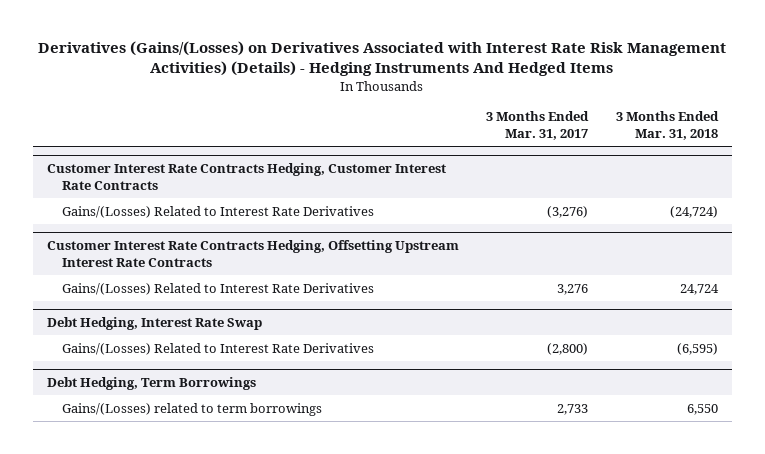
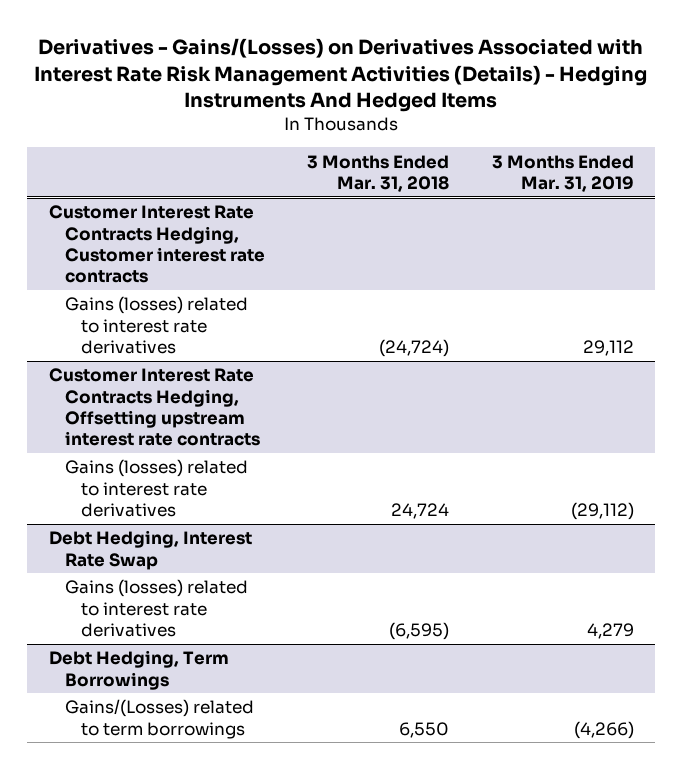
- Derivatives (Gains/(Losses) on Derivatives Associated with Interest Rate Risk Management Activities) (Details) - Hedging Instruments And Hedged Items
+ Derivatives - Gains/(Losses) on Derivatives Associated with Interest Rate Risk Management Activities (Details) - Hedging Instruments And Hedged Items
- | 3 Months Ended Mar. 31, 2017 | 3 Months Ended Mar. 31, 2018
+ | 3 Months Ended Mar. 31, 2018 | 3 Months Ended Mar. 31, 2019
- Customer Interest Rate Contracts Hedging, Customer Interest Rate Contracts
- Gains/(Losses) Related to Interest Rate Derivatives | (3,276) | (24,724)
- Customer Interest Rate Contracts Hedging, Offsetting Upstream Interest Rate Contracts
- Gains/(Losses) Related to Interest Rate Derivatives | 3,276 | 24,724
+ Customer Interest Rate Contracts Hedging, Customer interest rate contracts
+ Gains (losses) related to interest rate derivatives | (24,724) | 29,112
+ Customer Interest Rate Contracts Hedging, Offsetting upstream interest rate contracts
+ Gains (losses) related to interest rate derivatives | 24,724 | (29,112)
@ Debt Hedging, Interest Rate Swap
- Gains/(Losses) Related to Interest Rate Derivatives | (2,800) | (6,595)
+ Gains (losses) related to interest rate derivatives | (6,595) | 4,279

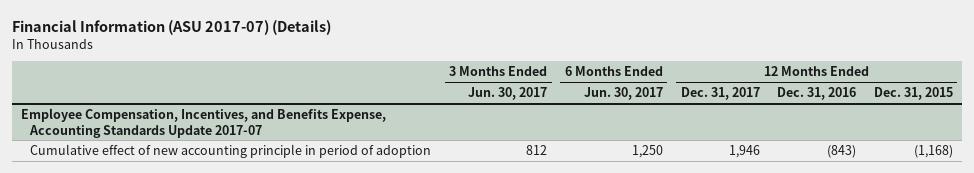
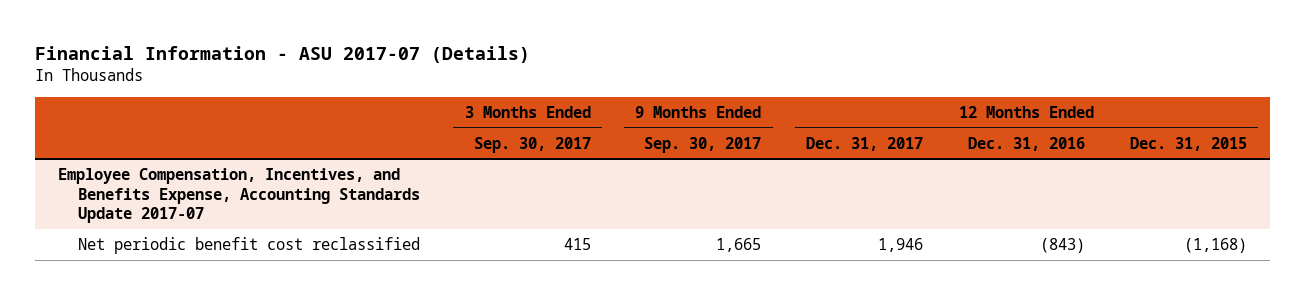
- Financial Information (ASU 2017-07) (Details)
+ Financial Information - ASU 2017-07 (Details)
- | 3 Months Ended Jun. 30, 2017 | 6 Months Ended Jun. 30, 2017 | 12 Months Ended Dec. 31, 2017 | 12 Months Ended Dec. 31, 2016 | 12 Months Ended Dec. 31, 2015
+ | 3 Months Ended Sep. 30, 2017 | 9 Months Ended Sep. 30, 2017 | 12 Months Ended Dec. 31, 2017 | 12 Months Ended Dec. 31, 2016 | 12 Months Ended Dec. 31, 2015
@ Employee Compensation, Incentives, and Benefits Expense, Accounting Standards Update 2017-07
- Cumulative effect of new accounting principle in period of adoption | 812 | 1,250 | 1,946 | (843) | (1,168)
+ Net periodic benefit cost reclassified | 415 | 1,665 | 1,946 | (843) | (1,168)

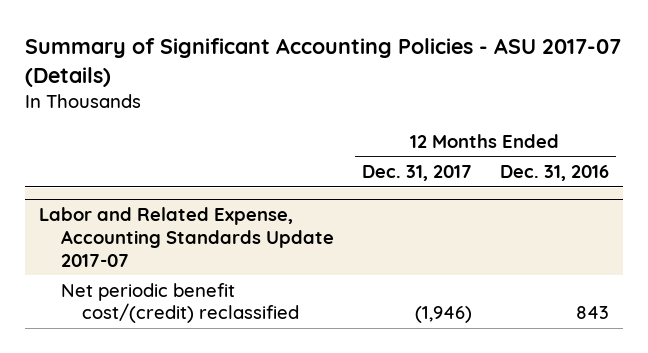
- Financial Information - ASU 2017-07 (Details)
+ Summary of Significant Accounting Policies - ASU 2017-07 (Details)
- | 3 Months Ended Sep. 30, 2017 | 9 Months Ended Sep. 30, 2017 | 12 Months Ended Dec. 31, 2017 | 12 Months Ended Dec. 31, 2016 | 12 Months Ended Dec. 31, 2015
+ | 12 Months Ended Dec. 31, 2017 | 12 Months Ended Dec. 31, 2016
- Employee Compensation, Incentives, and Benefits Expense, Accounting Standards Update 2017-07
- Net periodic benefit cost reclassified | 415 | 1,665 | 1,946 | (843) | (1,168)
+ Labor and Related Expense, Accounting Standards Update 2017-07
+ Net periodic benefit cost/(credit) reclassified | (1,946) | 843

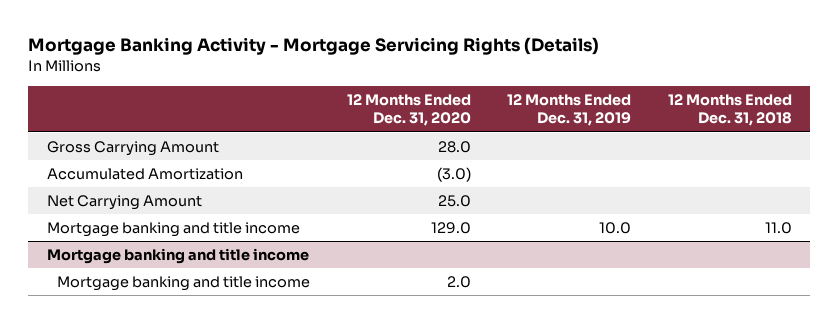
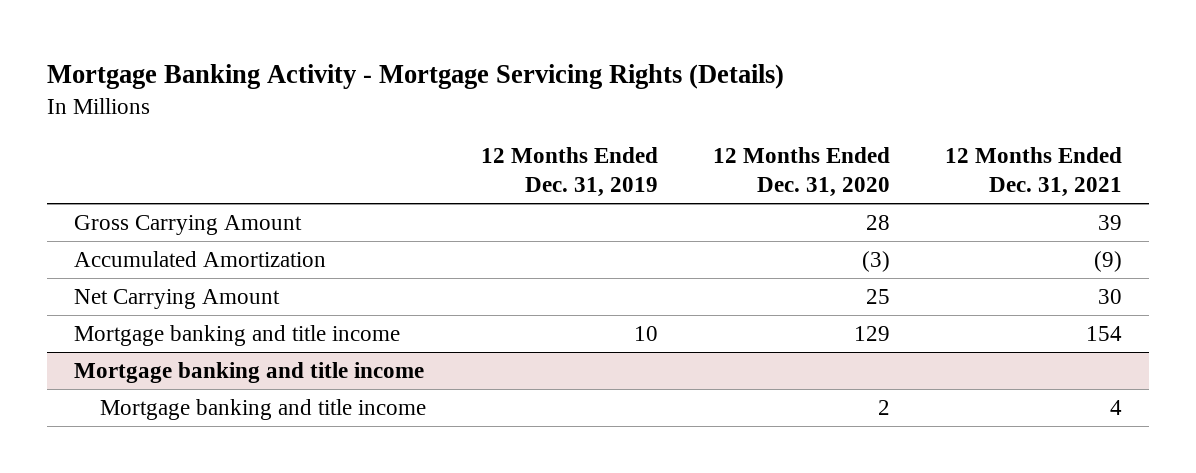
- | 12 Months Ended Dec. 31, 2020 | 12 Months Ended Dec. 31, 2019 | 12 Months Ended Dec. 31, 2018
+ | 12 Months Ended Dec. 31, 2019 | 12 Months Ended Dec. 31, 2020 | 12 Months Ended Dec. 31, 2021
- Gross Carrying Amount | 28.0 | |
- Accumulated Amortization | (3.0) | |
- Net Carrying Amount | 25.0 | |
- Mortgage banking and title income | 129.0 | 10.0 | 11.0
+ Gross Carrying Amount | | 28 | 39
+ Accumulated Amortization | | (3) | (9)
+ Net Carrying Amount | | 25 | 30
+ Mortgage banking and title income | 10 | 129 | 154
@ Mortgage banking and title income
- Mortgage banking and title income | 2.0 | |
+ Mortgage banking and title income | | 2 | 4

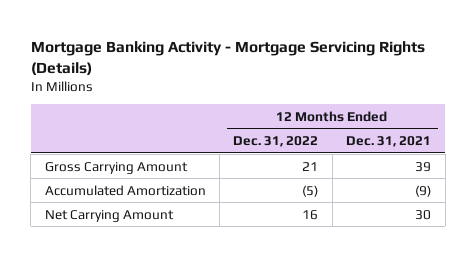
- | 12 Months Ended Dec. 31, 2019 | 12 Months Ended Dec. 31, 2020 | 12 Months Ended Dec. 31, 2021
+ | 12 Months Ended Dec. 31, 2022 | 12 Months Ended Dec. 31, 2021
- Mortgage banking and title income | 10 | 129 | 154
- Mortgage banking and title income
- Mortgage banking and title income | | 2 | 4

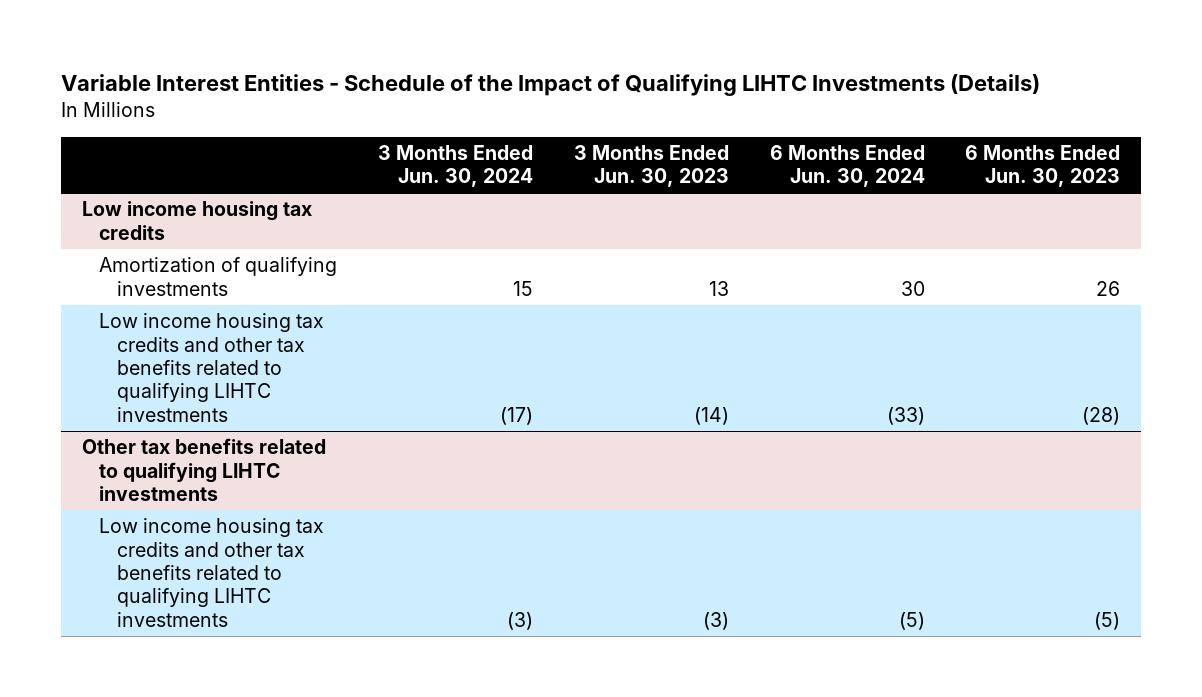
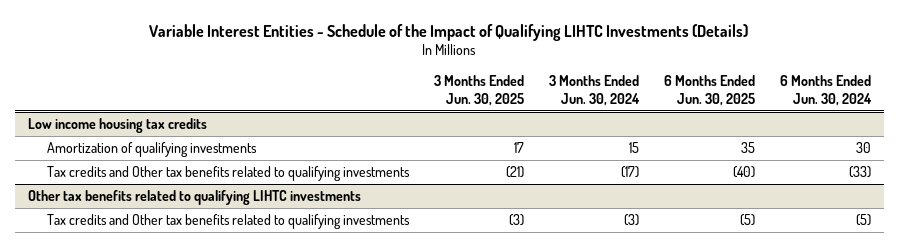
- | 3 Months Ended Jun. 30, 2024 | 3 Months Ended Jun. 30, 2023 | 6 Months Ended Jun. 30, 2024 | 6 Months Ended Jun. 30, 2023
+ | 3 Months Ended Jun. 30, 2025 | 3 Months Ended Jun. 30, 2024 | 6 Months Ended Jun. 30, 2025 | 6 Months Ended Jun. 30, 2024
@ Low income housing tax credits
- Low income housing tax credits and other tax benefits related to qualifying LIHTC investments | (17) | (14) | (33) | (28)
+ Tax credits and Other tax benefits related to qualifying investments | (21) | (17) | (40) | (33)
@ Other tax benefits related to qualifying LIHTC investments
- Low income housing tax credits and other tax benefits related to qualifying LIHTC investments | (3) | (3) | (5) | (5)
+ Tax credits and Other tax benefits related to qualifying investments | (3) | (3) | (5) | (5)

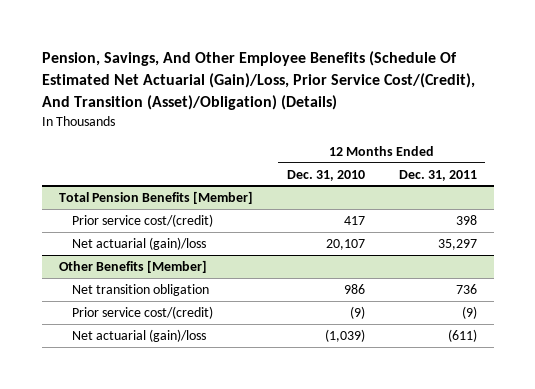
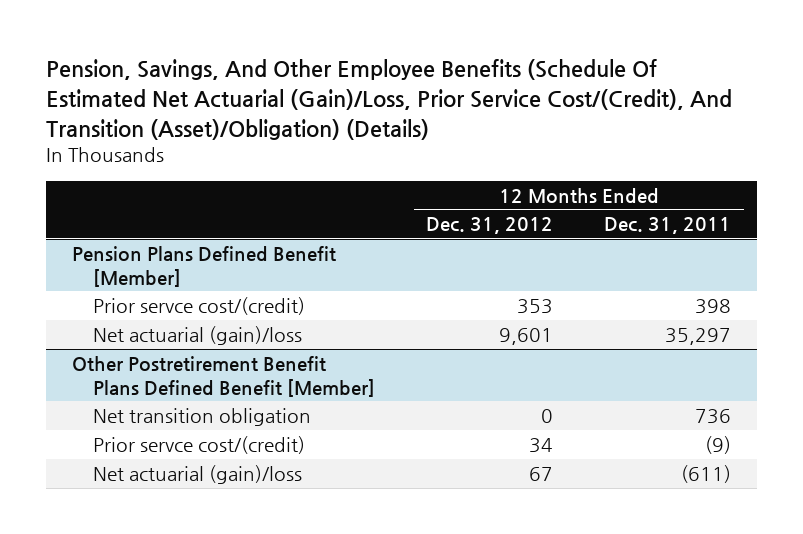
- | 12 Months Ended Dec. 31, 2010 | 12 Months Ended Dec. 31, 2011
+ | 12 Months Ended Dec. 31, 2012 | 12 Months Ended Dec. 31, 2011
- Total Pension Benefits [Member]
- Prior service cost/(credit) | 417 | 398
+ Pension Plans Defined Benefit [Member]
+ Prior servce cost/(credit) | 353 | 398
- Other Benefits [Member]
+ Other Postretirement Benefit Plans Defined Benefit [Member]
- Prior service cost/(credit) | (9) | (9)
+ Prior servce cost/(credit) | 34 | (9)

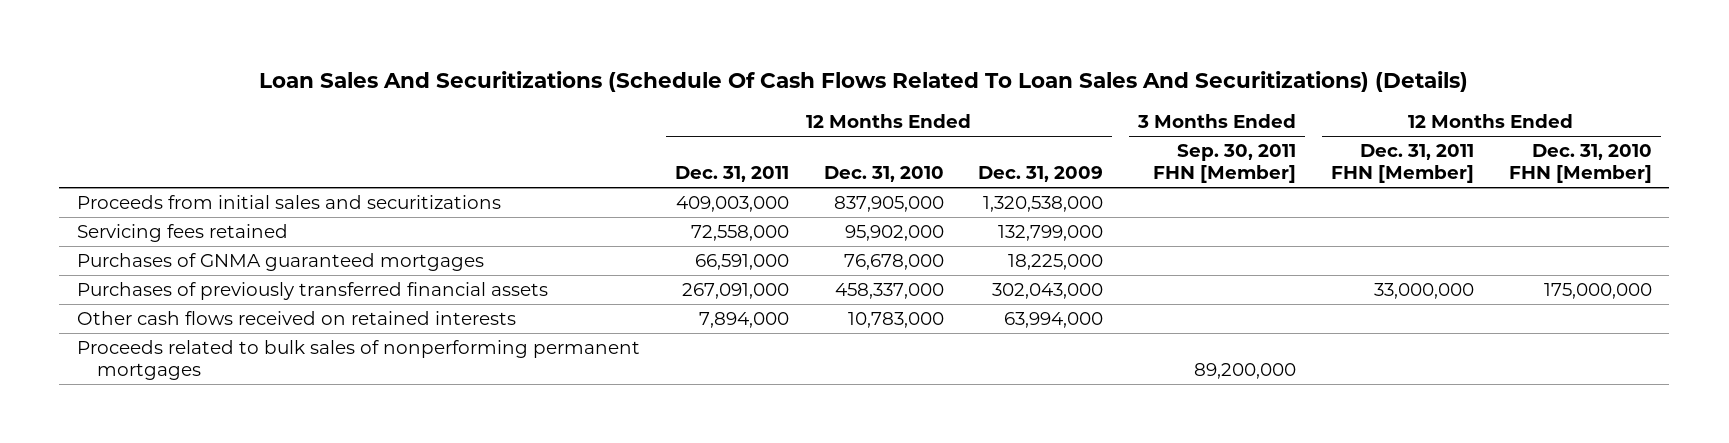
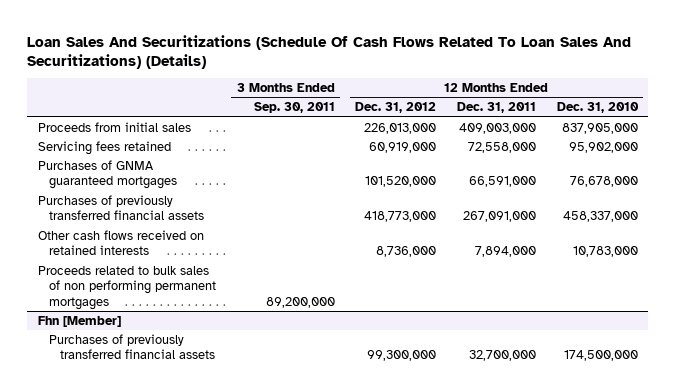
- | 12 Months Ended Dec. 31, 2011 | 12 Months Ended Dec. 31, 2010 | 12 Months Ended Dec. 31, 2009 | 3 Months Ended Sep. 30, 2011 FHN [Member] | 12 Months Ended Dec. 31, 2011 FHN [Member] | 12 Months Ended Dec. 31, 2010 FHN [Member]
+ | 3 Months Ended Sep. 30, 2011 | 12 Months Ended Dec. 31, 2012 | 12 Months Ended Dec. 31, 2011 | 12 Months Ended Dec. 31, 2010
- Proceeds from initial sales and securitizations | 409,003,000 | 837,905,000 | 1,320,538,000 | | |
+ Proceeds from initial sales | | 226,013,000 | 409,003,000 | 837,905,000
- Proceeds related to bulk sales of nonperforming permanent mortgages | | | | 89,200,000 | |
+ Proceeds related to bulk sales of non performing permanent mortgages | 89,200,000 | | |
+ Fhn [Member]
+ Purchases of previously transferred financial assets | | 99,300,000 | 32,700,000 | 174,500,000

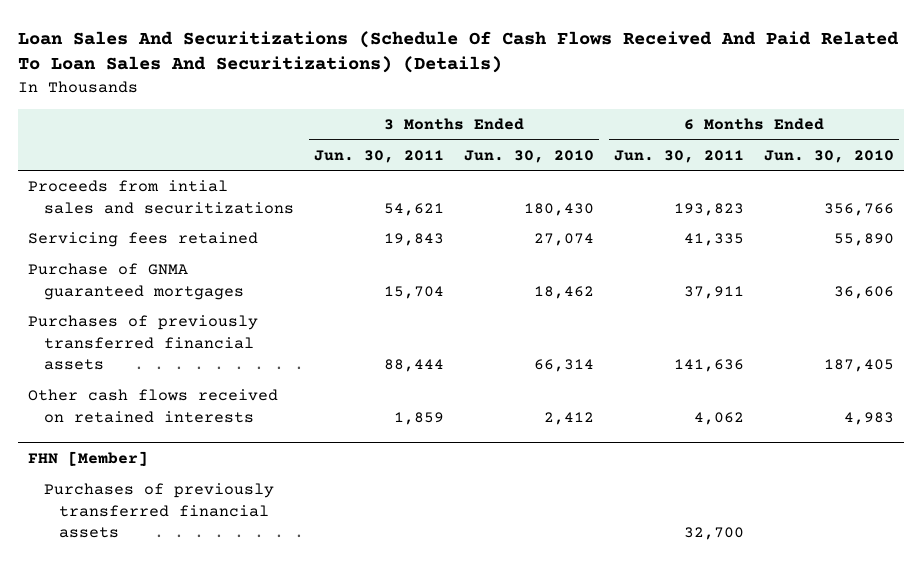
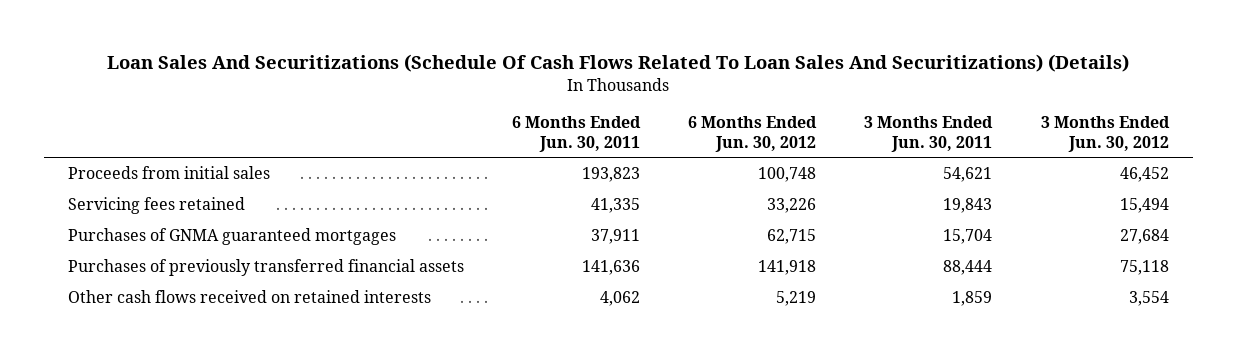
- Loan Sales And Securitizations (Schedule Of Cash Flows Received And Paid Related To Loan Sales And Securitizations) (Details)
+ Loan Sales And Securitizations (Schedule Of Cash Flows Related To Loan Sales And Securitizations) (Details)
- | 3 Months Ended Jun. 30, 2011 | 3 Months Ended Jun. 30, 2010 | 6 Months Ended Jun. 30, 2011 | 6 Months Ended Jun. 30, 2010
+ | 6 Months Ended Jun. 30, 2011 | 6 Months Ended Jun. 30, 2012 | 3 Months Ended Jun. 30, 2011 | 3 Months Ended Jun. 30, 2012
- Proceeds from intial sales and securitizations | 54,621 | 180,430 | 193,823 | 356,766
+ Proceeds from initial sales | 193,823 | 100,748 | 54,621 | 46,452
- Purchase of GNMA guaranteed mortgages | 15,704 | 18,462 | 37,911 | 36,606
+ Purchases of GNMA guaranteed mortgages | 37,911 | 62,715 | 15,704 | 27,684
- FHN [Member]
- Purchases of previously transferred financial assets | | | 32,700 |

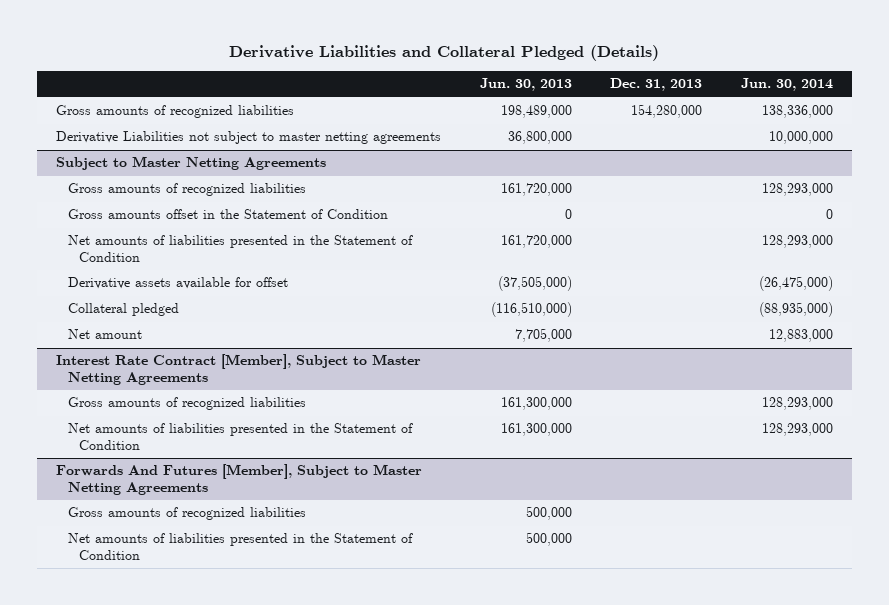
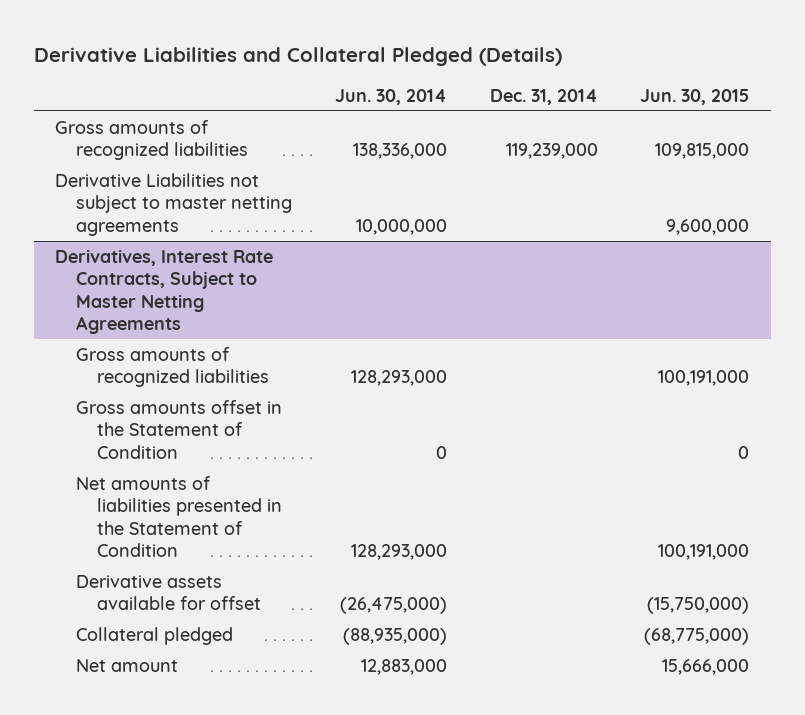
- | Jun. 30, 2013 | Dec. 31, 2013 | Jun. 30, 2014
+ | Jun. 30, 2014 | Dec. 31, 2014 | Jun. 30, 2015
- Subject to Master Netting Agreements
+ Derivatives, Interest Rate Contracts, Subject to Master Netting Agreements
- Interest Rate Contract [Member], Subject to Master Netting Agreements
- Gross amounts of recognized liabilities | 161,300,000 | | 128,293,000
- Net amounts of liabilities presented in the Statement of Condition | 161,300,000 | | 128,293,000
- Forwards And Futures [Member], Subject to Master Netting Agreements
- Gross amounts of recognized liabilities | 500,000 | |
- Net amounts of liabilities presented in the Statement of Condition | 500,000 | |

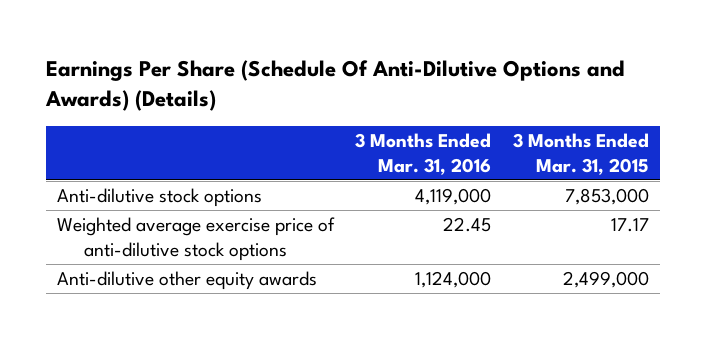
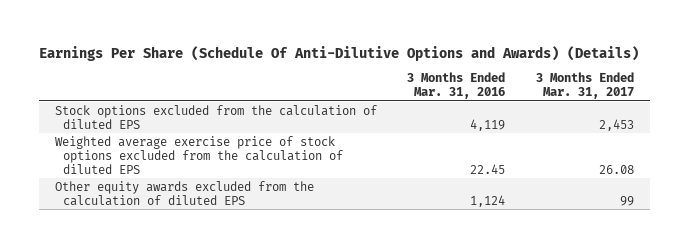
- | 3 Months Ended Mar. 31, 2016 | 3 Months Ended Mar. 31, 2015
+ | 3 Months Ended Mar. 31, 2016 | 3 Months Ended Mar. 31, 2017
- Anti-dilutive stock options | 4,119,000 | 7,853,000
- Weighted average exercise price of anti-dilutive stock options | 22.45 | 17.17
- Anti-dilutive other equity awards | 1,124,000 | 2,499,000
+ Stock options excluded from the calculation of diluted EPS | 4,119 | 2,453
+ Weighted average exercise price of stock options excluded from the calculation of diluted EPS | 22.45 | 26.08
+ Other equity awards excluded from the calculation of diluted EPS | 1,124 | 99

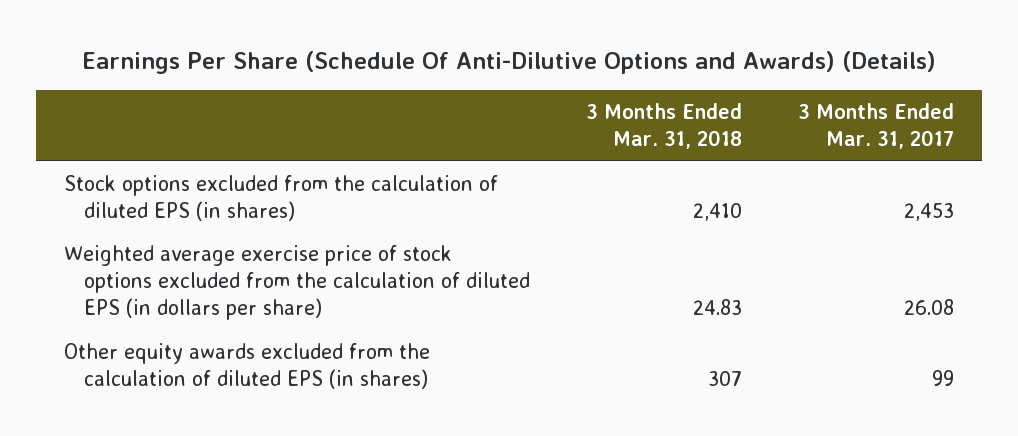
- | 3 Months Ended Mar. 31, 2016 | 3 Months Ended Mar. 31, 2017
+ | 3 Months Ended Mar. 31, 2018 | 3 Months Ended Mar. 31, 2017
- Stock options excluded from the calculation of diluted EPS | 4,119 | 2,453
- Weighted average exercise price of stock options excluded from the calculation of diluted EPS | 22.45 | 26.08
- Other equity awards excluded from the calculation of diluted EPS | 1,124 | 99
+ Stock options excluded from the calculation of diluted EPS (in shares) | 2,410 | 2,453
+ Weighted average exercise price of stock options excluded from the calculation of diluted EPS (in dollars per share) | 24.83 | 26.08
+ Other equity awards excluded from the calculation of diluted EPS (in shares) | 307 | 99

